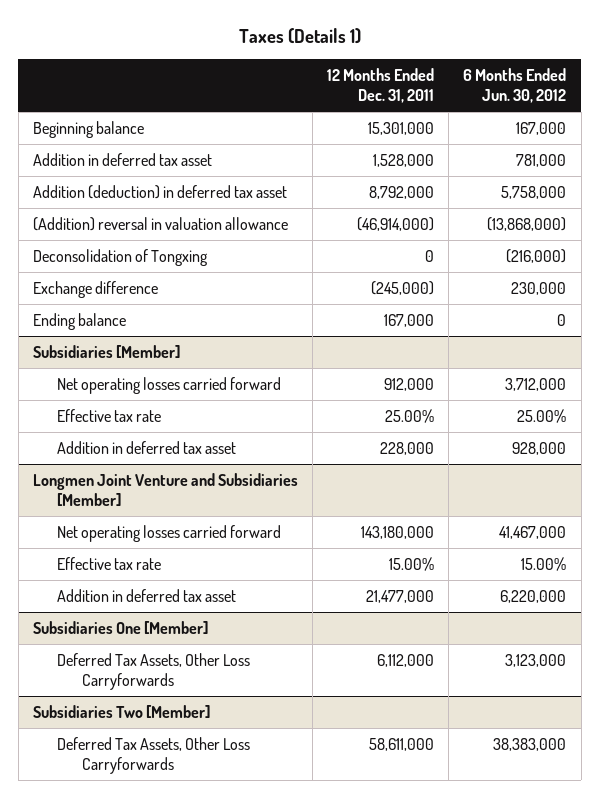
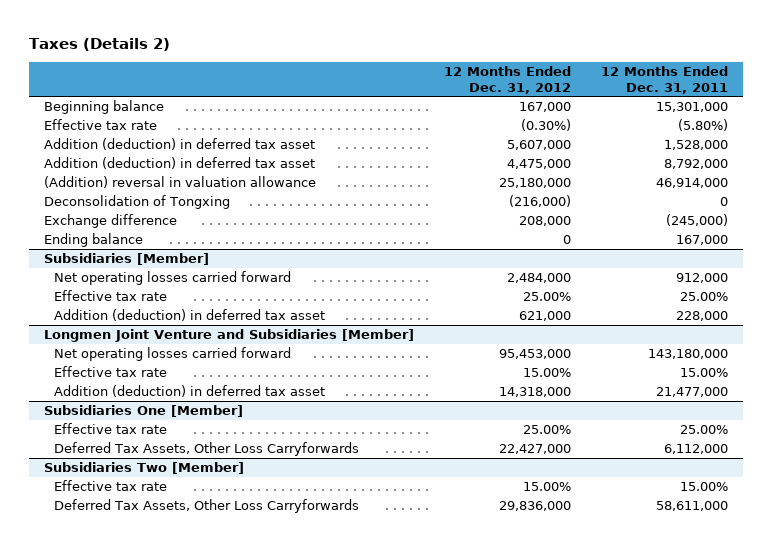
- Taxes (Details 1)
+ Taxes (Details 2)
- | 12 Months Ended Dec. 31, 2011 | 6 Months Ended Jun. 30, 2012
+ | 12 Months Ended Dec. 31, 2012 | 12 Months Ended Dec. 31, 2011
- Addition in deferred tax asset | 1,528,000 | 781,000
+ Effective tax rate | (0.30%) | (5.80%)
+ Addition (deduction) in deferred tax asset | 5,607,000 | 1,528,000
- (Addition) reversal in valuation allowance | (46,914,000) | (13,868,000)
+ (Addition) reversal in valuation allowance | 25,180,000 | 46,914,000
@ Subsidiaries [Member]
- Addition in deferred tax asset | 228,000 | 928,000
+ Addition (deduction) in deferred tax asset | 621,000 | 228,000
@ Longmen Joint Venture and Subsidiaries [Member]
- Addition in deferred tax asset | 21,477,000 | 6,220,000
+ Addition (deduction) in deferred tax asset | 14,318,000 | 21,477,000
@ Subsidiaries One [Member]
+ Effective tax rate | 25.00% | 25.00%
@ Subsidiaries Two [Member]
+ Effective tax rate | 15.00% | 15.00%

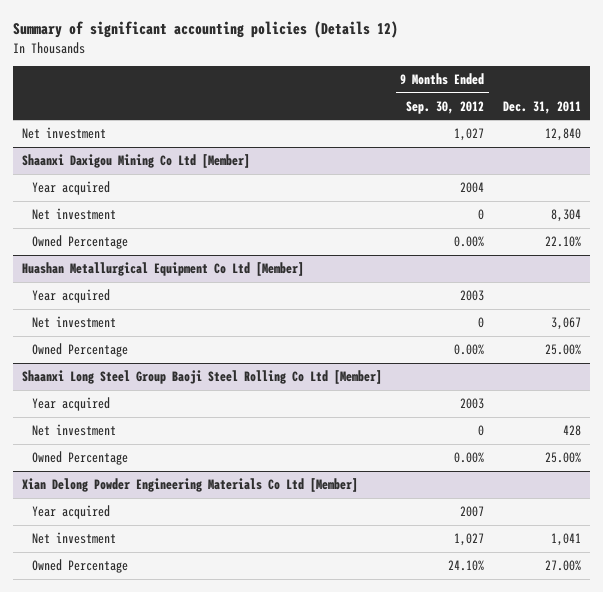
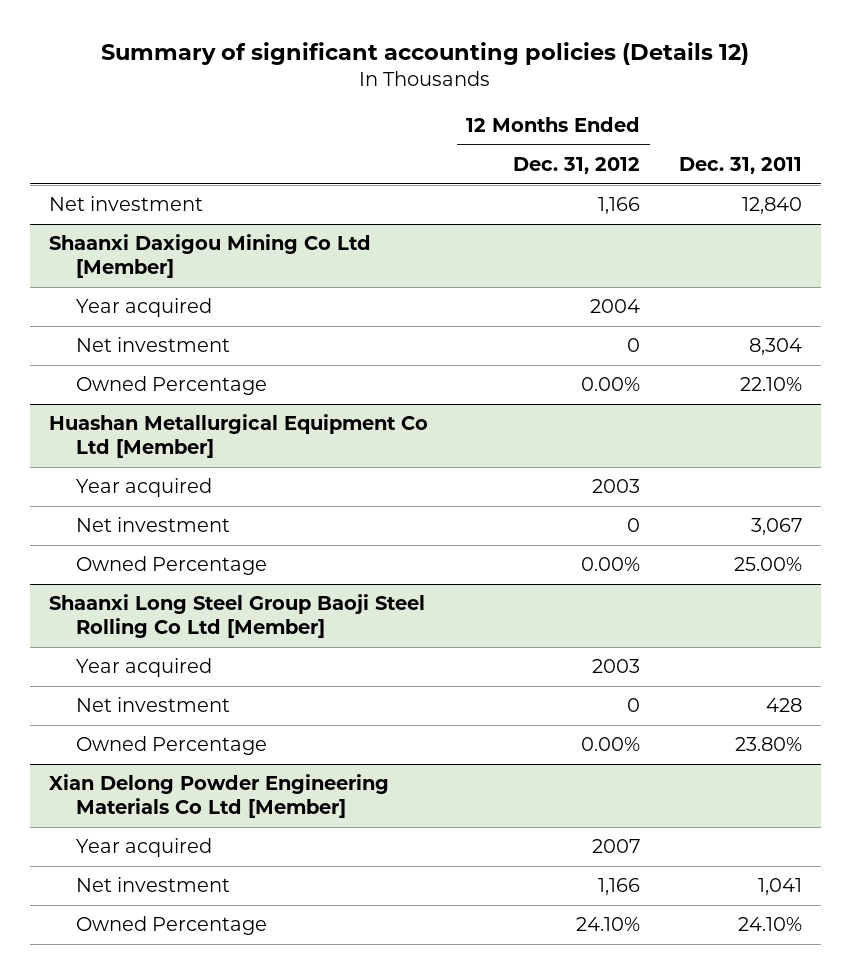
- | 9 Months Ended Sep. 30, 2012 | Dec. 31, 2011
+ | 12 Months Ended Dec. 31, 2012 | Dec. 31, 2011
@ Shaanxi Long Steel Group Baoji Steel Rolling Co Ltd [Member]
- Owned Percentage | 0.00% | 25.00%
+ Owned Percentage | 0.00% | 23.80%
@ Xian Delong Powder Engineering Materials Co Ltd [Member]
- Owned Percentage | 24.10% | 27.00%
+ Owned Percentage | 24.10% | 24.10%

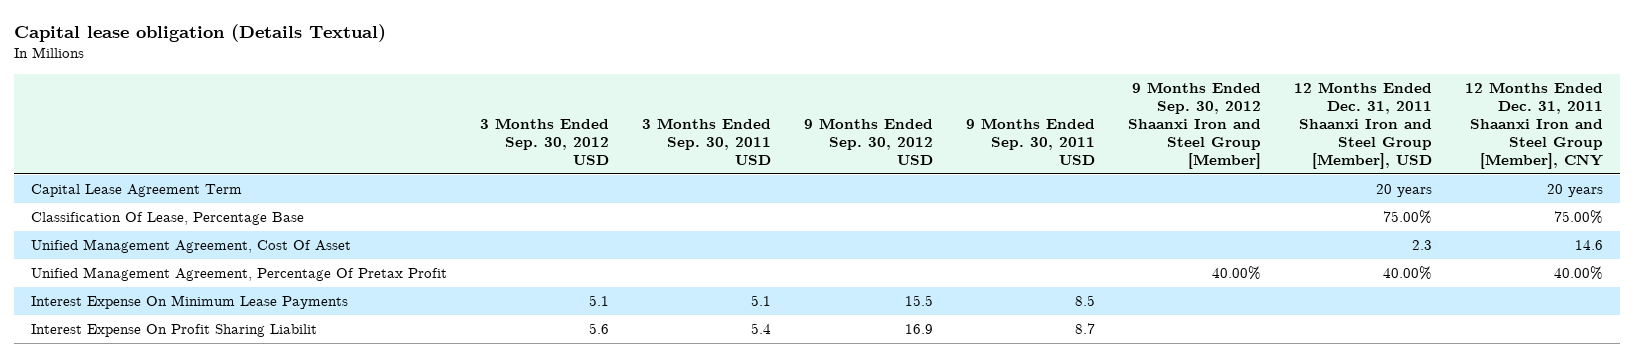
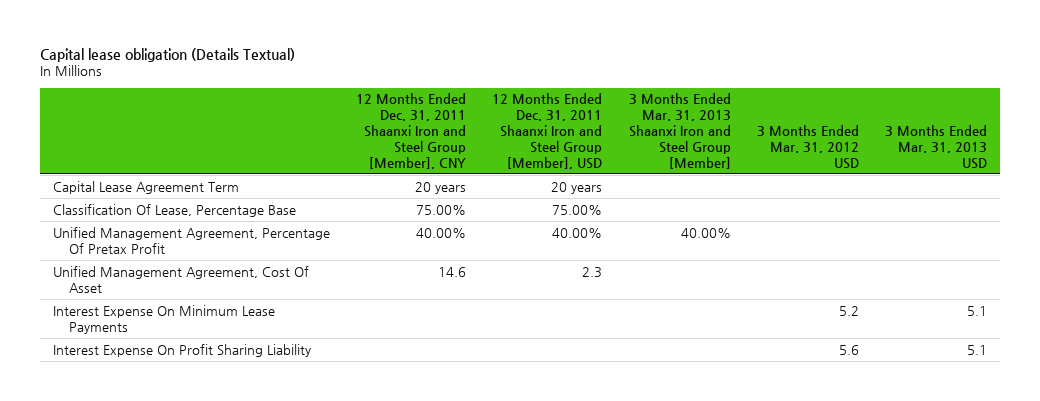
- | 3 Months Ended Sep. 30, 2012 USD | 3 Months Ended Sep. 30, 2011 USD | 9 Months Ended Sep. 30, 2012 USD | 9 Months Ended Sep. 30, 2011 USD | 9 Months Ended Sep. 30, 2012 Shaanxi Iron and Steel Group [Member] | 12 Months Ended Dec. 31, 2011 Shaanxi Iron and Steel Group [Member], USD | 12 Months Ended Dec. 31, 2011 Shaanxi Iron and Steel Group [Member], CNY
+ | 12 Months Ended Dec. 31, 2011 Shaanxi Iron and Steel Group [Member], CNY | 12 Months Ended Dec. 31, 2011 Shaanxi Iron and Steel Group [Member], USD | 3 Months Ended Mar. 31, 2013 Shaanxi Iron and Steel Group [Member] | 3 Months Ended Mar. 31, 2012 USD | 3 Months Ended Mar. 31, 2013 USD
moved down: Unified Management Agreement, Cost Of Asset | 14.6 | 2.3 | | |
- Interest Expense On Profit Sharing Liabilit | 5.6 | 5.4 | 16.9 | 8.7 | | |
+ Interest Expense On Profit Sharing Liability | | | | 5.6 | 5.1

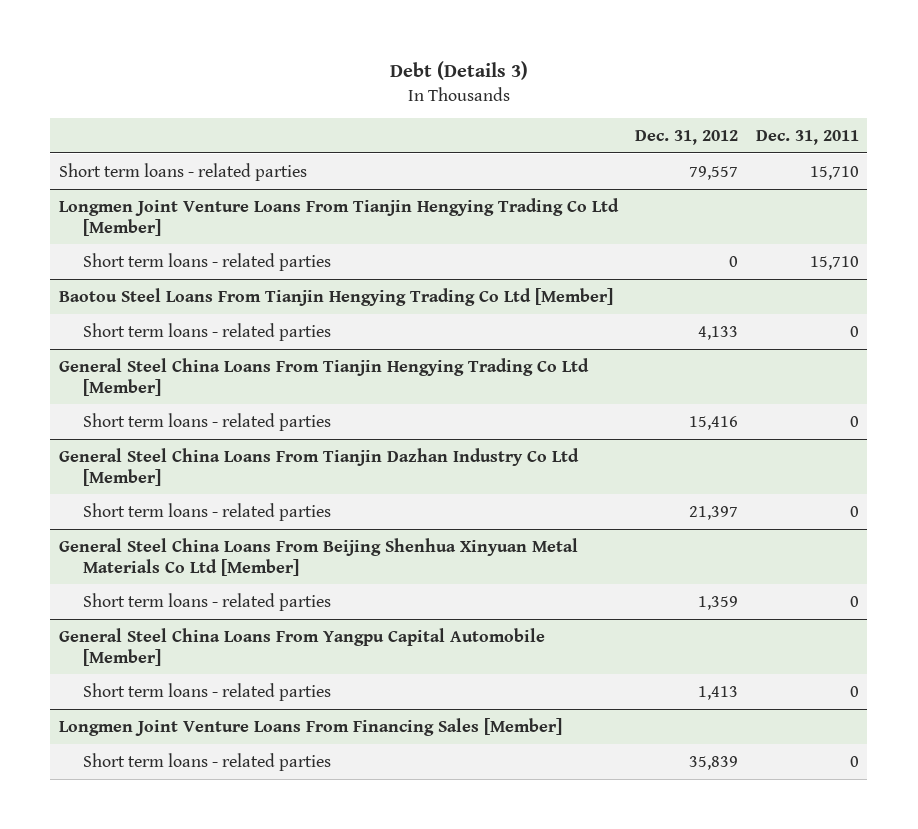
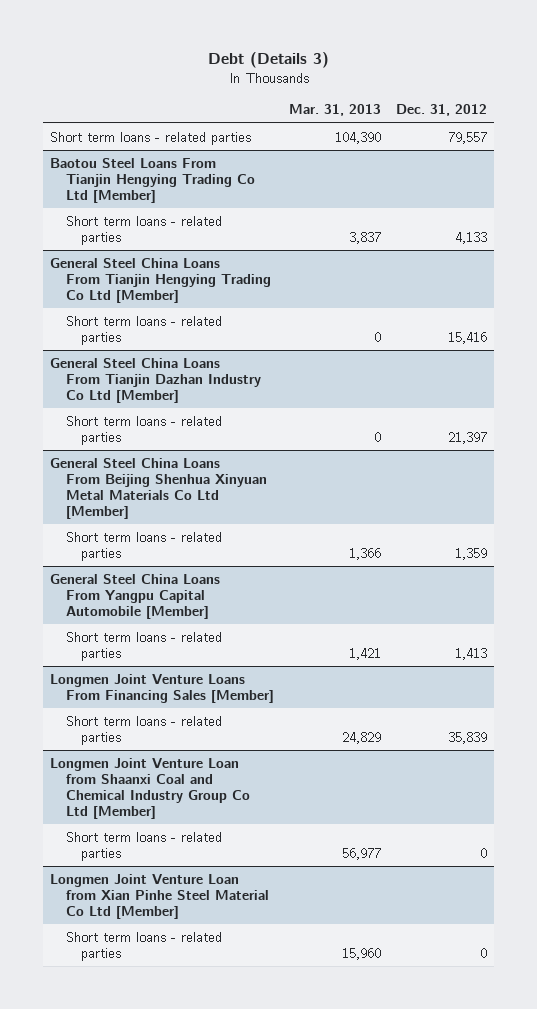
- | Dec. 31, 2012 | Dec. 31, 2011
+ | Mar. 31, 2013 | Dec. 31, 2012
- Longmen Joint Venture Loans From Tianjin Hengying Trading Co Ltd [Member]
- Short term loans - related parties | 0 | 15,710
+ Longmen Joint Venture Loan from Shaanxi Coal and Chemical Industry Group Co Ltd [Member]
+ Short term loans - related parties | 56,977 | 0
+ Longmen Joint Venture Loan from Xian Pinhe Steel Material Co Ltd [Member]
+ Short term loans - related parties | 15,960 | 0

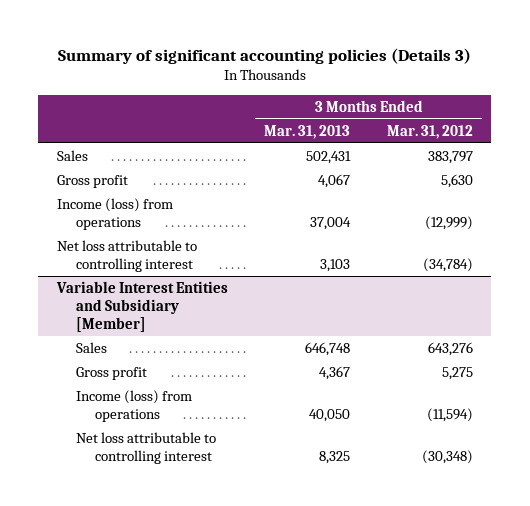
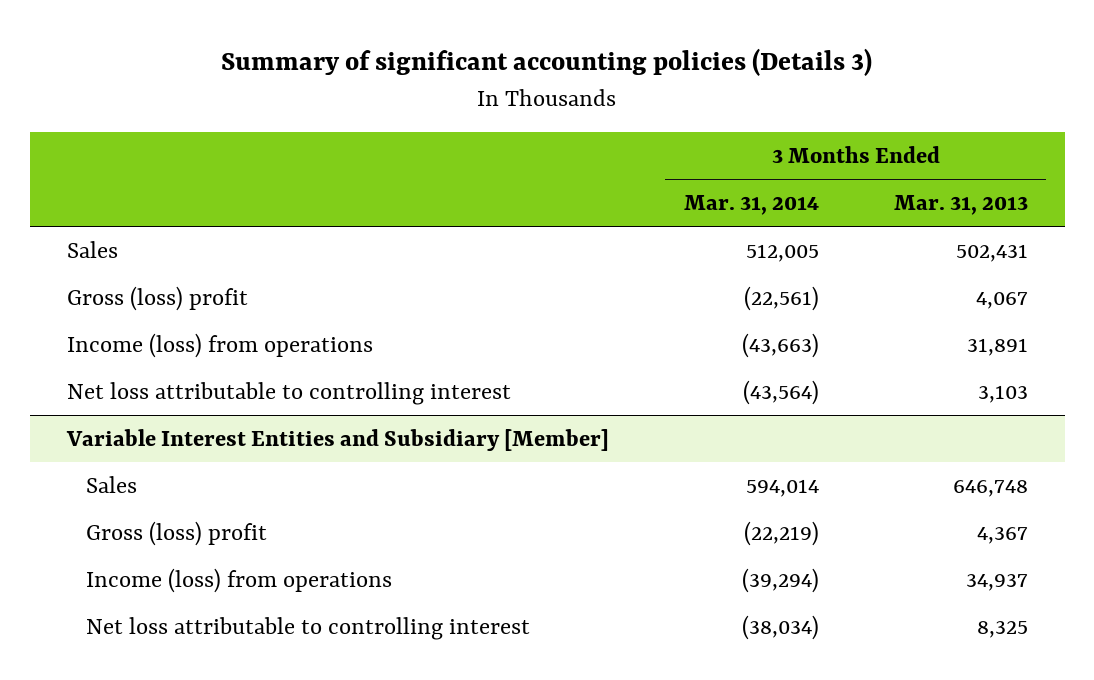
- | 3 Months Ended Mar. 31, 2013 | 3 Months Ended Mar. 31, 2012
+ | 3 Months Ended Mar. 31, 2014 | 3 Months Ended Mar. 31, 2013
- Gross profit | 4,067 | 5,630
- Income (loss) from operations | 37,004 | (12,999)
+ Gross (loss) profit | (22,561) | 4,067
+ Income (loss) from operations | (43,663) | 31,891
@ Variable Interest Entities and Subsidiary [Member]
- Gross profit | 4,367 | 5,275
- Income (loss) from operations | 40,050 | (11,594)
+ Gross (loss) profit | (22,219) | 4,367
+ Income (loss) from operations | (39,294) | 34,937

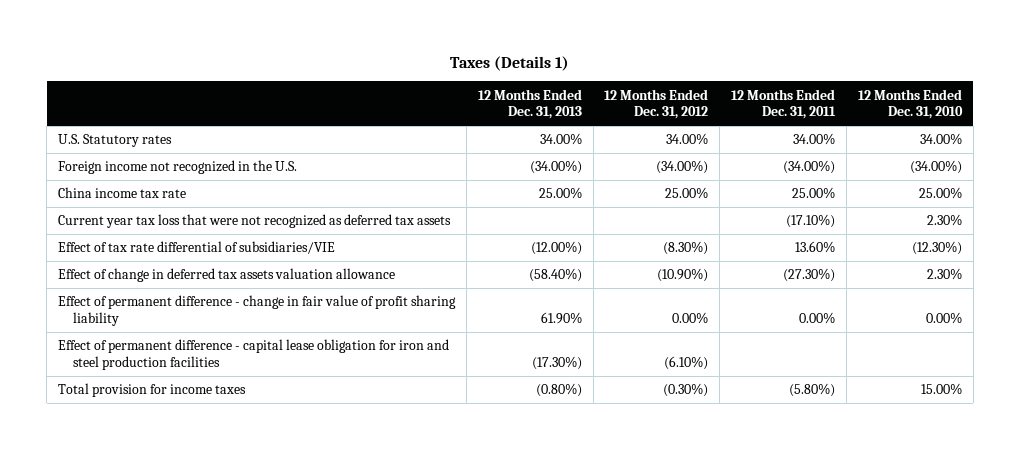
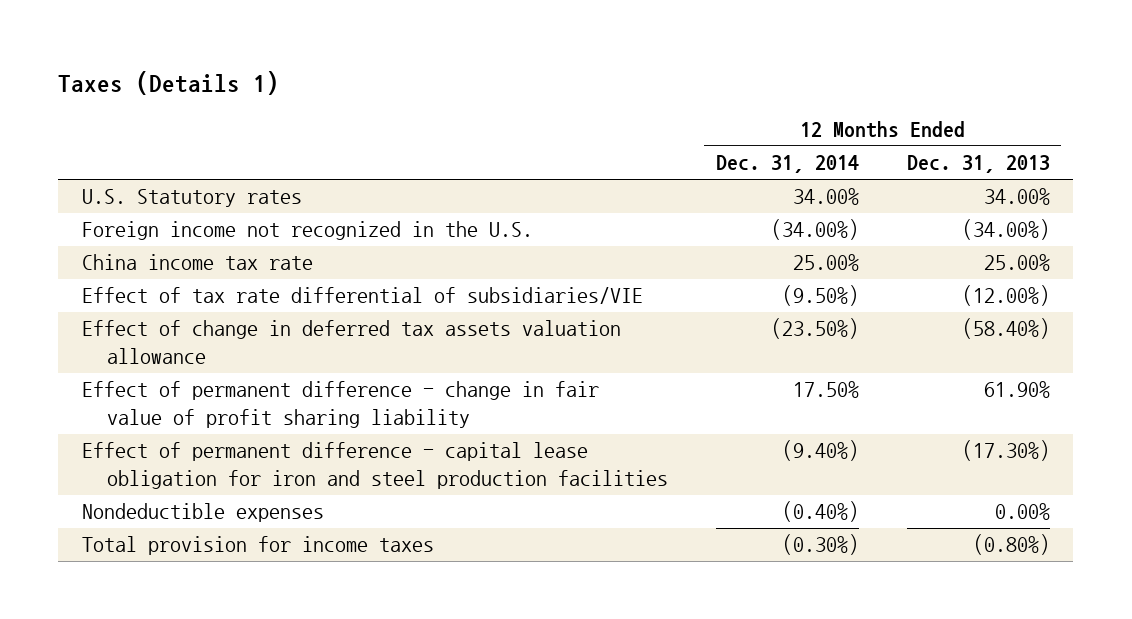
- | 12 Months Ended Dec. 31, 2013 | 12 Months Ended Dec. 31, 2012 | 12 Months Ended Dec. 31, 2011 | 12 Months Ended Dec. 31, 2010
+ | 12 Months Ended Dec. 31, 2014 | 12 Months Ended Dec. 31, 2013
- Current year tax loss that were not recognized as deferred tax assets | | | (17.10%) | 2.30%
+ Nondeductible expenses | (0.40%) | 0.00%

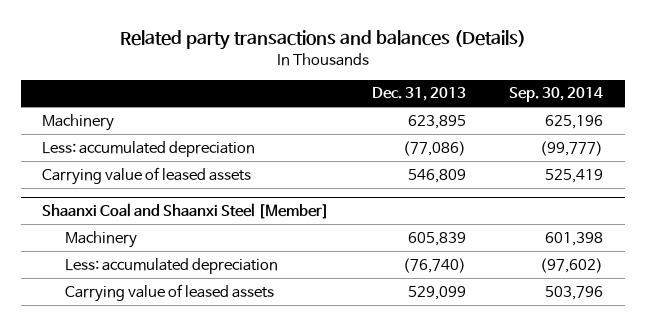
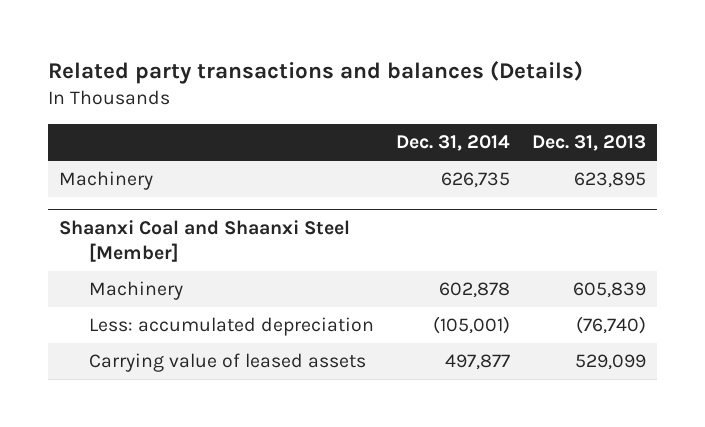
- | Dec. 31, 2013 | Sep. 30, 2014
+ | Dec. 31, 2014 | Dec. 31, 2013
- Less: accumulated depreciation | (77,086) | (99,777)
- Carrying value of leased assets | 546,809 | 525,419

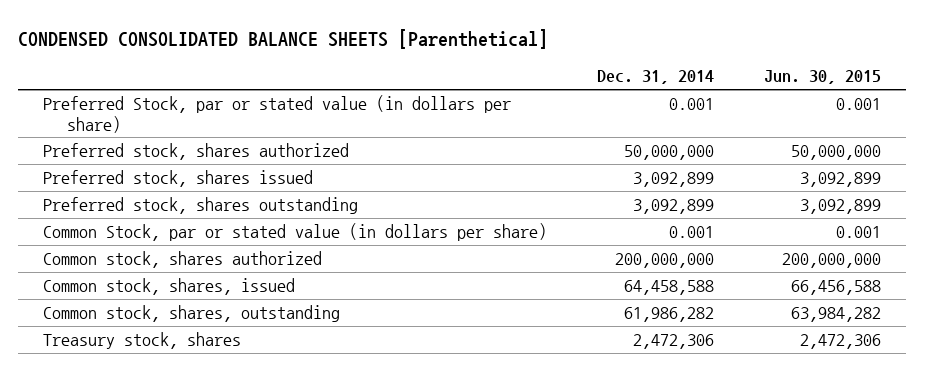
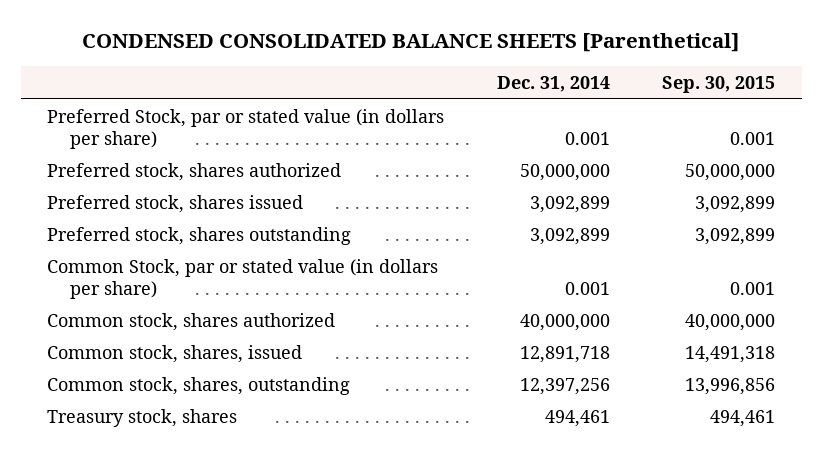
- | Dec. 31, 2014 | Jun. 30, 2015
+ | Dec. 31, 2014 | Sep. 30, 2015
- Common stock, shares authorized | 200,000,000 | 200,000,000
- Common stock, shares, issued | 64,458,588 | 66,456,588
- Common stock, shares, outstanding | 61,986,282 | 63,984,282
- Treasury stock, shares | 2,472,306 | 2,472,306
+ Common stock, shares authorized | 40,000,000 | 40,000,000
+ Common stock, shares, issued | 12,891,718 | 14,491,318
+ Common stock, shares, outstanding | 12,397,256 | 13,996,856
+ Treasury stock, shares | 494,461 | 494,461

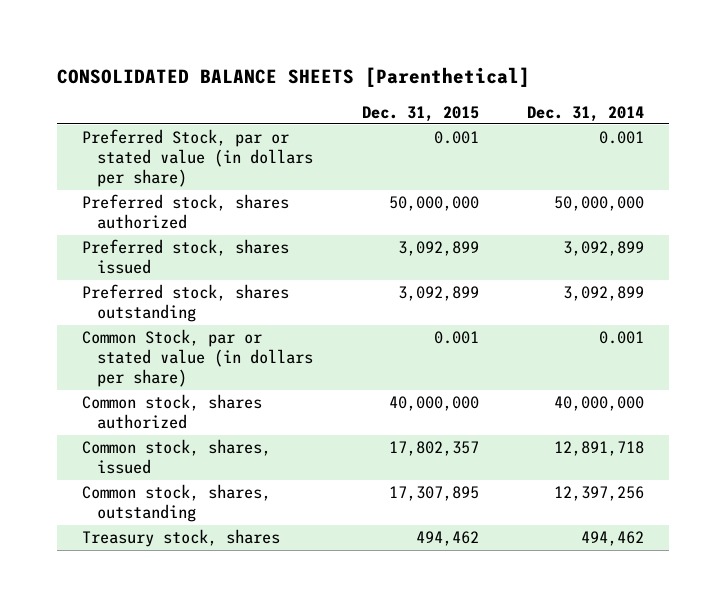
- CONDENSED CONSOLIDATED BALANCE SHEETS [Parenthetical]
+ CONSOLIDATED BALANCE SHEETS [Parenthetical]
- | Dec. 31, 2014 | Sep. 30, 2015
+ | Dec. 31, 2015 | Dec. 31, 2014
- Treasury stock, shares | 494,461 | 494,461
+ Treasury stock, shares | 494,462 | 494,462

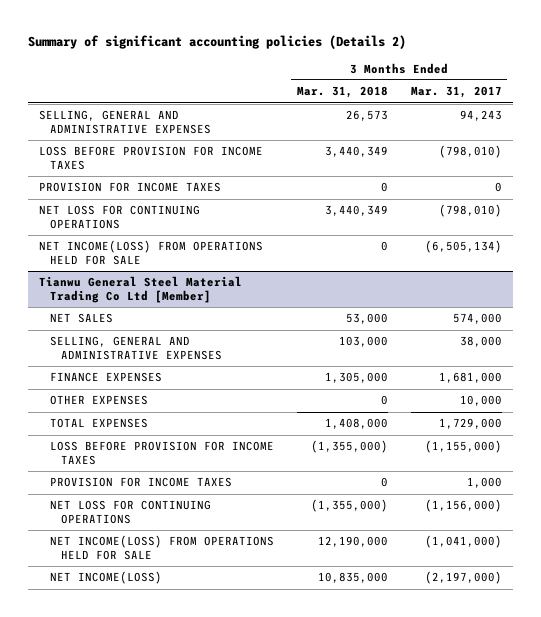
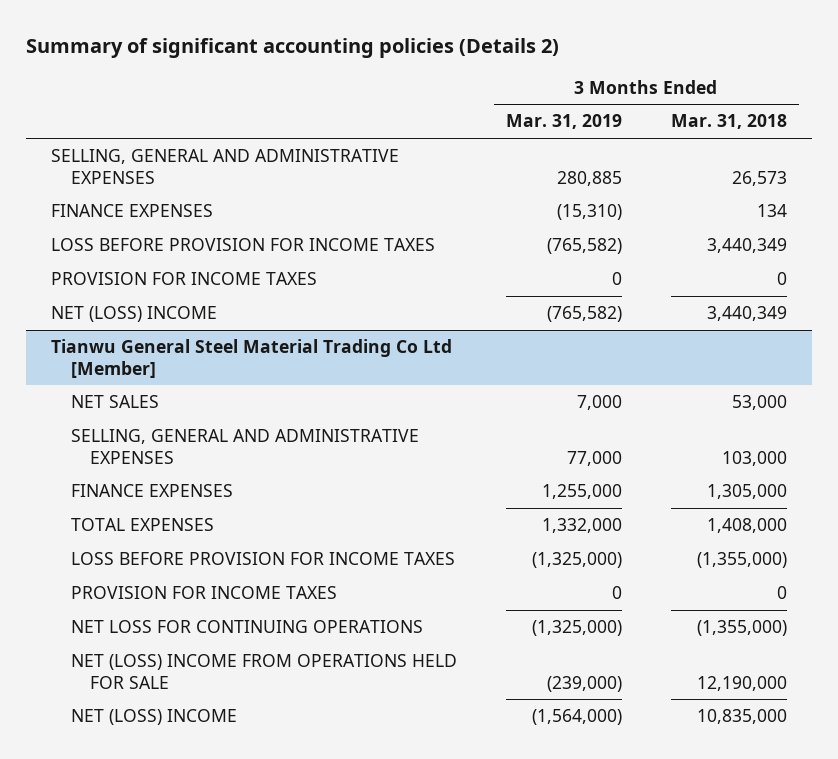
- | 3 Months Ended Mar. 31, 2018 | 3 Months Ended Mar. 31, 2017
+ | 3 Months Ended Mar. 31, 2019 | 3 Months Ended Mar. 31, 2018
+ FINANCE EXPENSES | (15,310) | 134
- NET LOSS FOR CONTINUING OPERATIONS | 3,440,349 | (798,010)
- NET INCOME(LOSS) FROM OPERATIONS HELD FOR SALE | 0 | (6,505,134)
+ NET (LOSS) INCOME | (765,582) | 3,440,349
@ Tianwu General Steel Material Trading Co Ltd [Member]
- OTHER EXPENSES | 0 | 10,000
- NET INCOME(LOSS) FROM OPERATIONS HELD FOR SALE | 12,190,000 | (1,041,000)
- NET INCOME(LOSS) | 10,835,000 | (2,197,000)
+ NET (LOSS) INCOME FROM OPERATIONS HELD FOR SALE | (239,000) | 12,190,000
+ NET (LOSS) INCOME | (1,564,000) | 10,835,000

